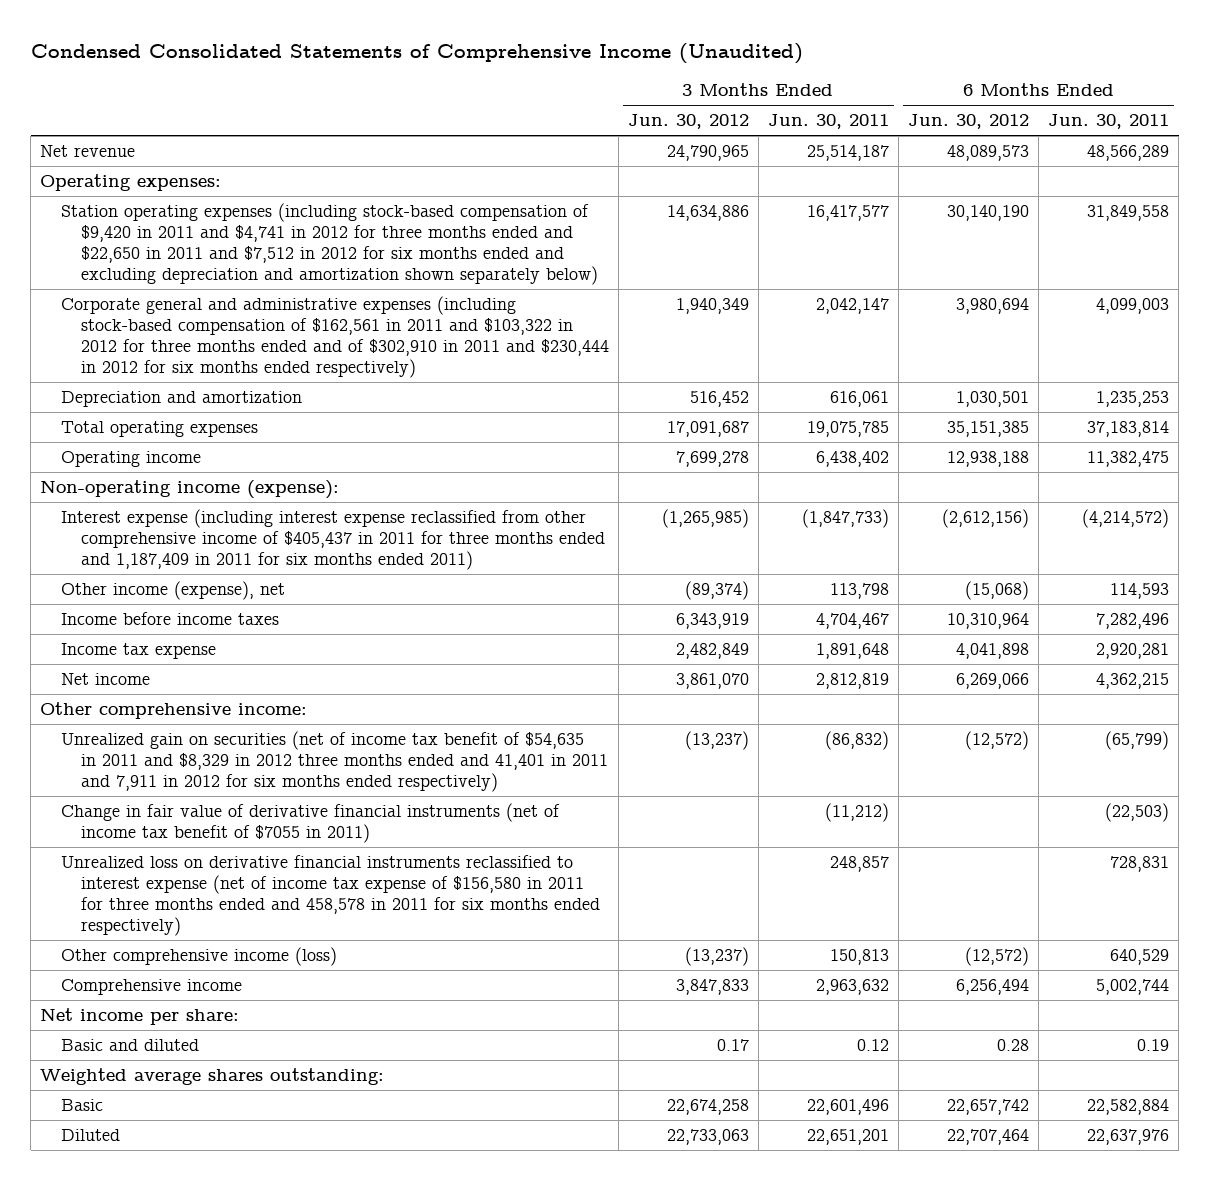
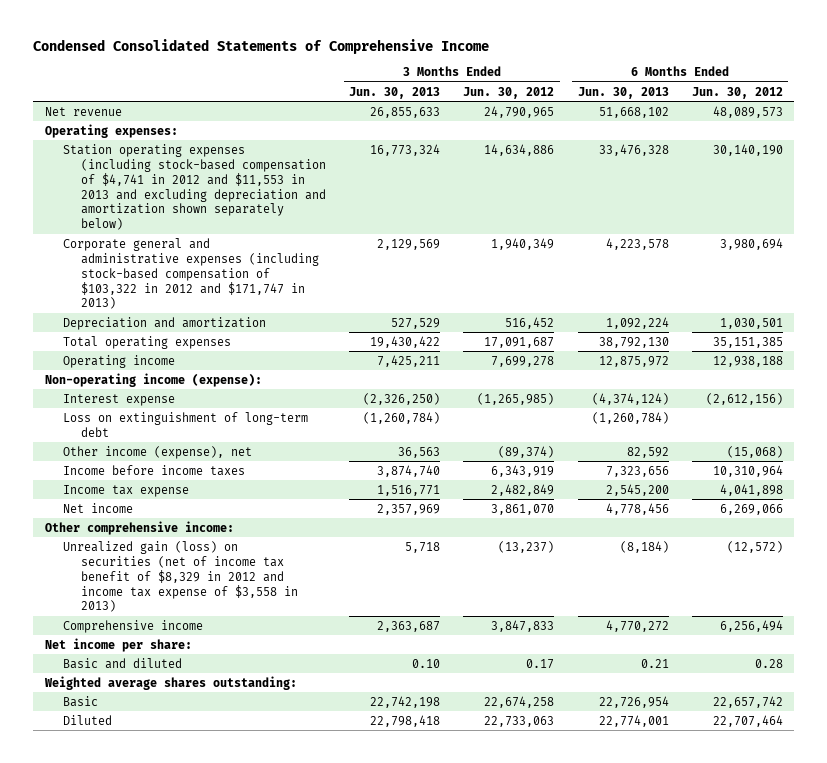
- Condensed Consolidated Statements of Comprehensive Income (Unaudited)
+ Condensed Consolidated Statements of Comprehensive Income
- | 3 Months Ended Jun. 30, 2012 | 3 Months Ended Jun. 30, 2011 | 6 Months Ended Jun. 30, 2012 | 6 Months Ended Jun. 30, 2011
+ | 3 Months Ended Jun. 30, 2013 | 3 Months Ended Jun. 30, 2012 | 6 Months Ended Jun. 30, 2013 | 6 Months Ended Jun. 30, 2012
- Station operating expenses (including stock-based compensation of $9,420 in 2011 and $4,741 in 2012 for three months ended and $22,650 in 2011 and $7,512 in 2012 for six months ended and excluding depreciation and amortization shown separately below) | 14,634,886 | 16,417,577 | 30,140,190 | 31,849,558
- Corporate general and administrative expenses (including stock-based compensation of $162,561 in 2011 and $103,322 in 2012 for three months ended and of $302,910 in 2011 and $230,444 in 2012 for six months ended respectively) | 1,940,349 | 2,042,147 | 3,980,694 | 4,099,003
+ Station operating expenses (including stock-based compensation of $4,741 in 2012 and $11,553 in 2013 and excluding depreciation and amortization shown separately below) | 16,773,324 | 14,634,886 | 33,476,328 | 30,140,190
+ Corporate general and administrative expenses (including stock-based compensation of $103,322 in 2012 and $171,747 in 2013) | 2,129,569 | 1,940,349 | 4,223,578 | 3,980,694
- Interest expense (including interest expense reclassified from other comprehensive income of $405,437 in 2011 for three months ended and 1,187,409 in 2011 for six months ended 2011) | (1,265,985) | (1,847,733) | (2,612,156) | (4,214,572)
+ Interest expense | (2,326,250) | (1,265,985) | (4,374,124) | (2,612,156)
+ Loss on extinguishment of long-term debt | (1,260,784) | | (1,260,784) |
- Unrealized gain on securities (net of income tax benefit of $54,635 in 2011 and $8,329 in 2012 three months ended and 41,401 in 2011 and 7,911 in 2012 for six months ended respectively) | (13,237) | (86,832) | (12,572) | (65,799)
- Change in fair value of derivative financial instruments (net of income tax benefit of $7055 in 2011) | | (11,212) | | (22,503)
- Unrealized loss on derivative financial instruments reclassified to interest expense (net of income tax expense of $156,580 in 2011 for three months ended and 458,578 in 2011 for six months ended respectively) | | 248,857 | | 728,831
- Other comprehensive income (loss) | (13,237) | 150,813 | (12,572) | 640,529
+ Unrealized gain (loss) on securities (net of income tax benefit of $8,329 in 2012 and income tax expense of $3,558 in 2013) | 5,718 | (13,237) | (8,184) | (12,572)

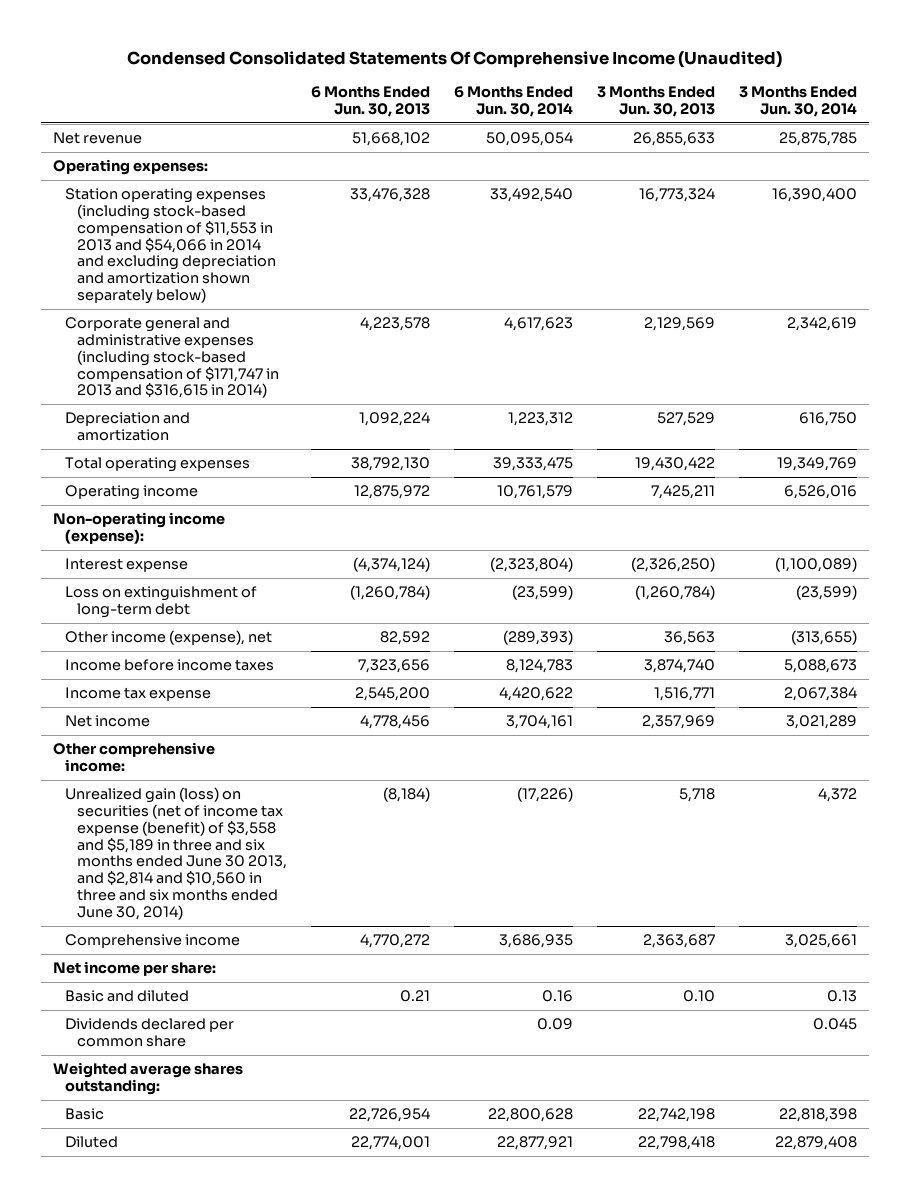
- Condensed Consolidated Statements of Comprehensive Income
+ Condensed Consolidated Statements Of Comprehensive Income (Unaudited)
- | 3 Months Ended Jun. 30, 2013 | 3 Months Ended Jun. 30, 2012 | 6 Months Ended Jun. 30, 2013 | 6 Months Ended Jun. 30, 2012
+ | 6 Months Ended Jun. 30, 2013 | 6 Months Ended Jun. 30, 2014 | 3 Months Ended Jun. 30, 2013 | 3 Months Ended Jun. 30, 2014
- Station operating expenses (including stock-based compensation of $4,741 in 2012 and $11,553 in 2013 and excluding depreciation and amortization shown separately below) | 16,773,324 | 14,634,886 | 33,476,328 | 30,140,190
- Corporate general and administrative expenses (including stock-based compensation of $103,322 in 2012 and $171,747 in 2013) | 2,129,569 | 1,940,349 | 4,223,578 | 3,980,694
+ Station operating expenses (including stock-based compensation of $11,553 in 2013 and $54,066 in 2014 and excluding depreciation and amortization shown separately below) | 33,476,328 | 33,492,540 | 16,773,324 | 16,390,400
+ Corporate general and administrative expenses (including stock-based compensation of $171,747 in 2013 and $316,615 in 2014) | 4,223,578 | 4,617,623 | 2,129,569 | 2,342,619
- Unrealized gain (loss) on securities (net of income tax benefit of $8,329 in 2012 and income tax expense of $3,558 in 2013) | 5,718 | (13,237) | (8,184) | (12,572)
+ Unrealized gain (loss) on securities (net of income tax expense (benefit) of $3,558 and $5,189 in three and six months ended June 30 2013, and $2,814 and $10,560 in three and six months ended June 30, 2014) | (8,184) | (17,226) | 5,718 | 4,372
+ Dividends declared per common share | | 0.09 | | 0.045

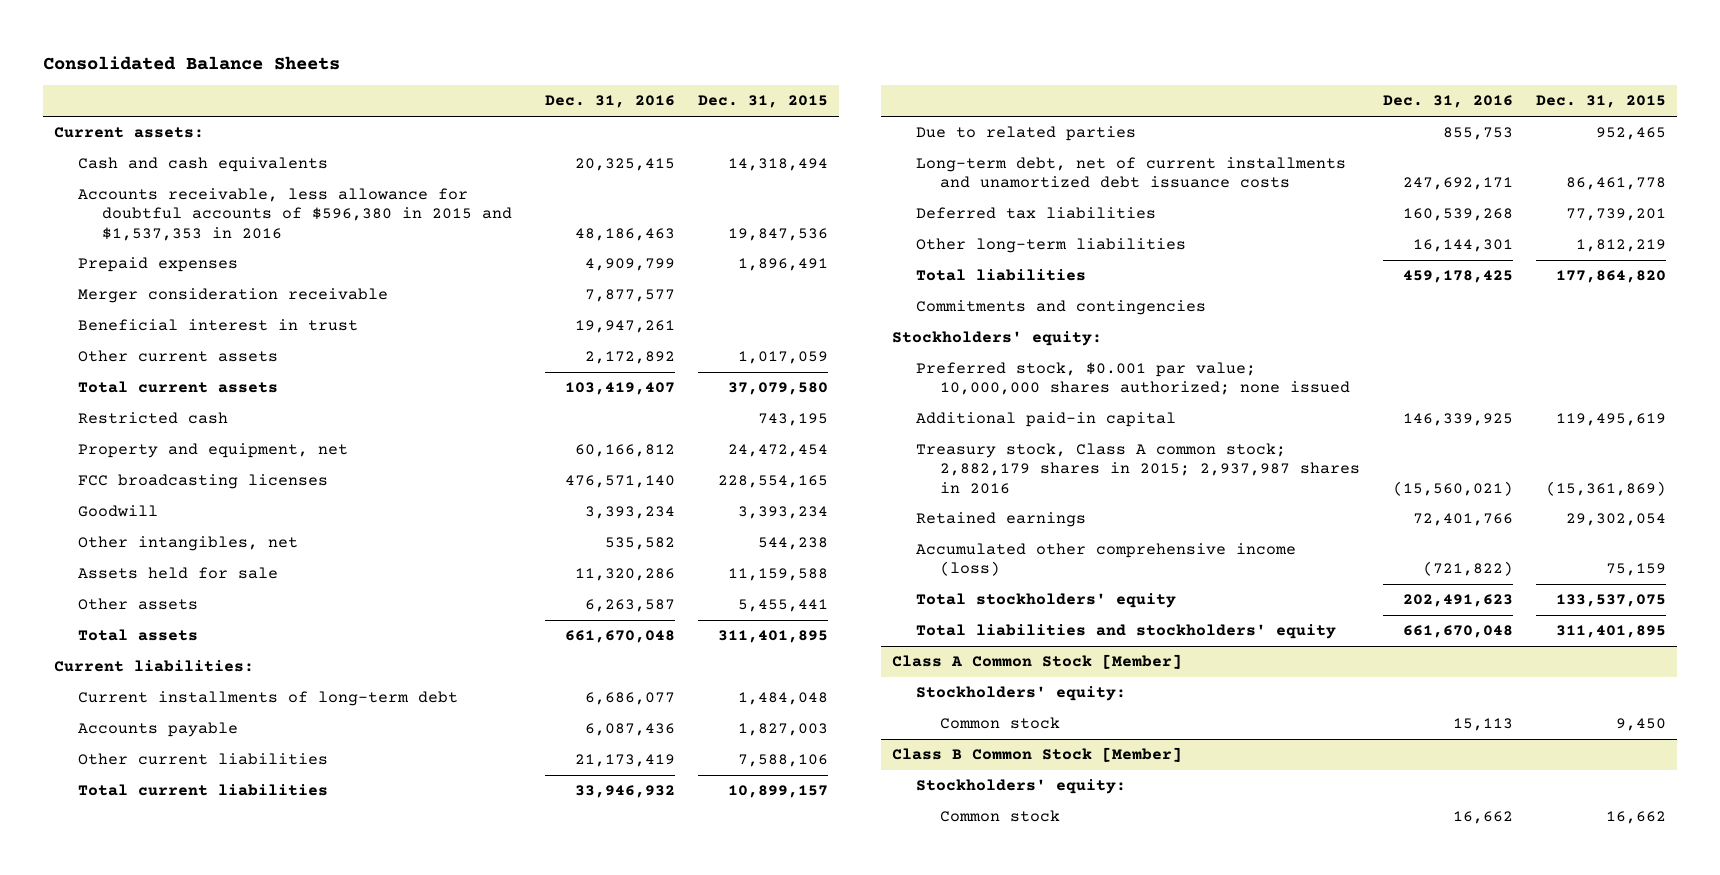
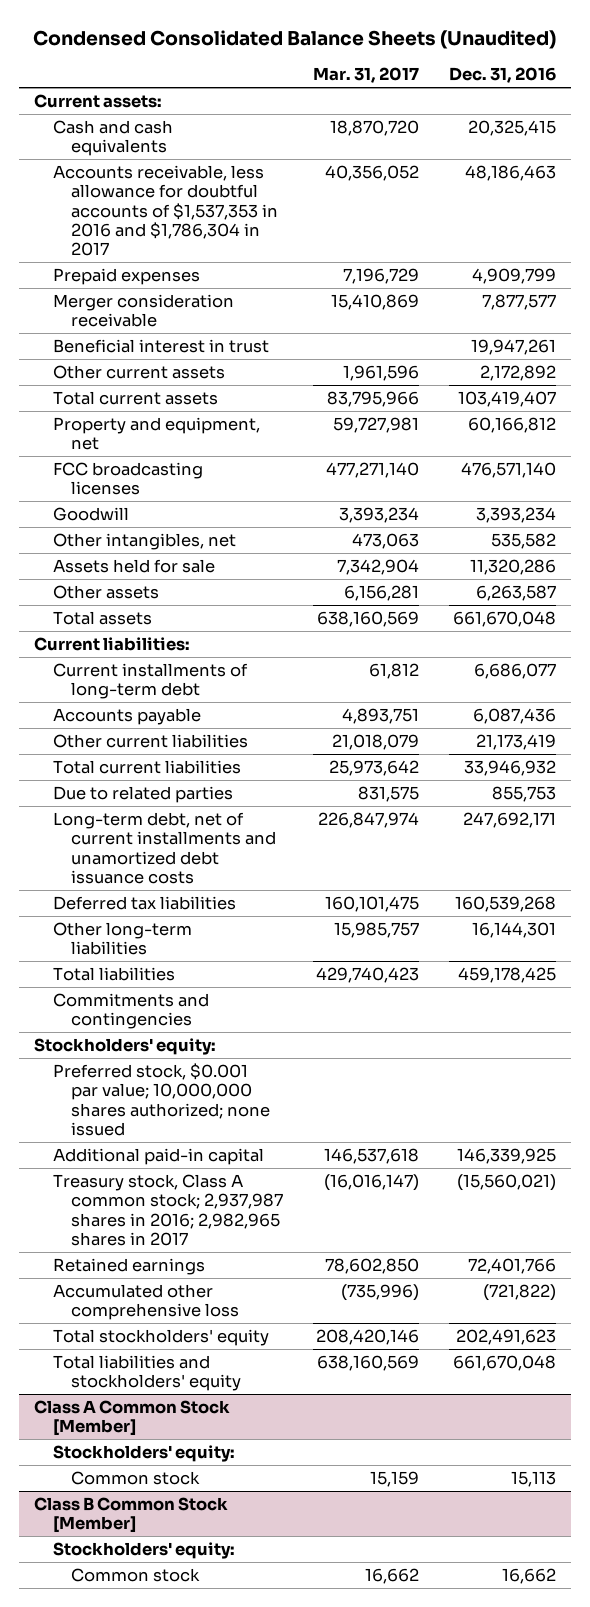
- Consolidated Balance Sheets
+ Condensed Consolidated Balance Sheets (Unaudited)
- | Dec. 31, 2016 | Dec. 31, 2015
+ | Mar. 31, 2017 | Dec. 31, 2016
- Accounts receivable, less allowance for doubtful accounts of $596,380 in 2015 and $1,537,353 in 2016 | 48,186,463 | 19,847,536
+ Accounts receivable, less allowance for doubtful accounts of $1,537,353 in 2016 and $1,786,304 in 2017 | 40,356,052 | 48,186,463
- Restricted cash | | 743,195
- Treasury stock, Class A common stock; 2,882,179 shares in 2015; 2,937,987 shares in 2016 | (15,560,021) | (15,361,869)
+ Treasury stock, Class A common stock; 2,937,987 shares in 2016; 2,982,965 shares in 2017 | (16,016,147) | (15,560,021)
- Accumulated other comprehensive income (loss) | (721,822) | 75,159
+ Accumulated other comprehensive loss | (735,996) | (721,822)

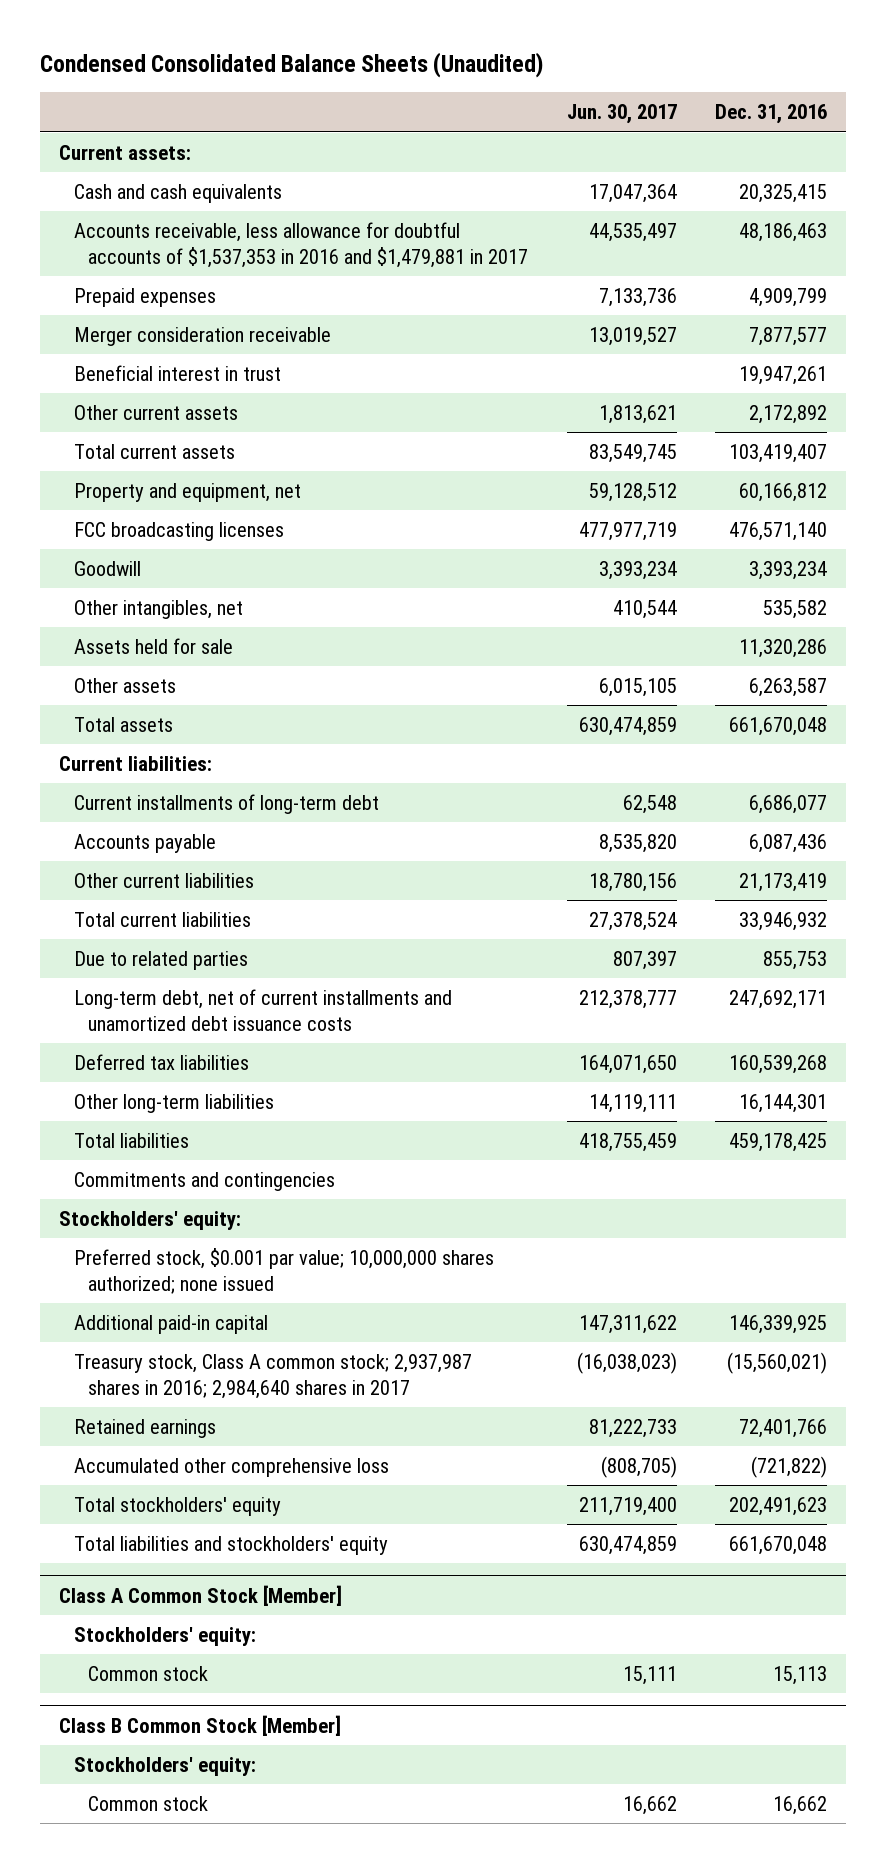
- | Mar. 31, 2017 | Dec. 31, 2016
+ | Jun. 30, 2017 | Dec. 31, 2016
- Accounts receivable, less allowance for doubtful accounts of $1,537,353 in 2016 and $1,786,304 in 2017 | 40,356,052 | 48,186,463
+ Accounts receivable, less allowance for doubtful accounts of $1,537,353 in 2016 and $1,479,881 in 2017 | 44,535,497 | 48,186,463
- Treasury stock, Class A common stock; 2,937,987 shares in 2016; 2,982,965 shares in 2017 | (16,016,147) | (15,560,021)
+ Treasury stock, Class A common stock; 2,937,987 shares in 2016; 2,984,640 shares in 2017 | (16,038,023) | (15,560,021)

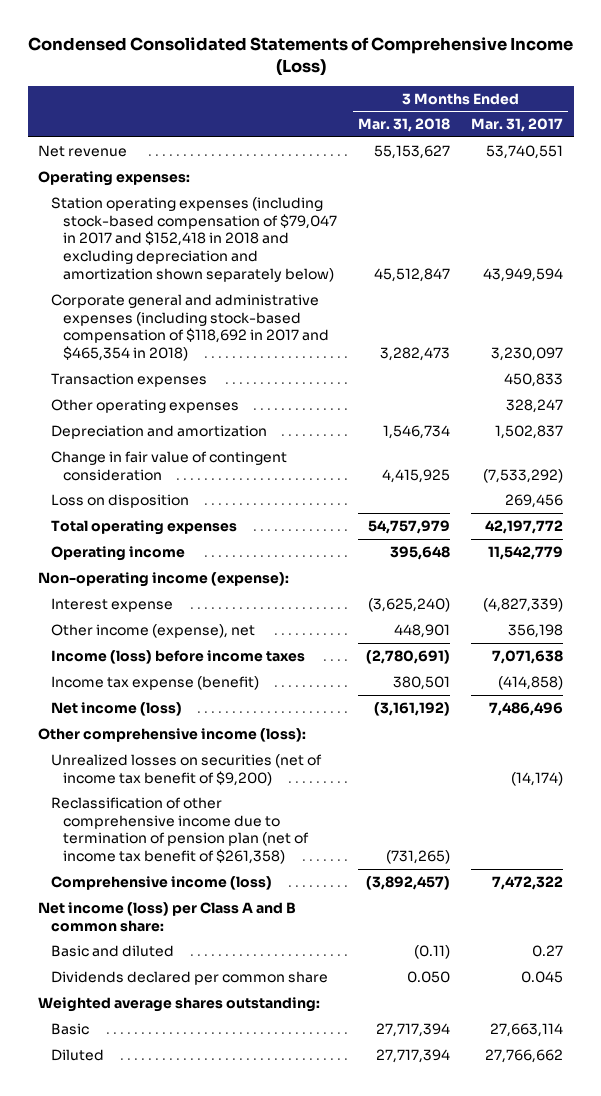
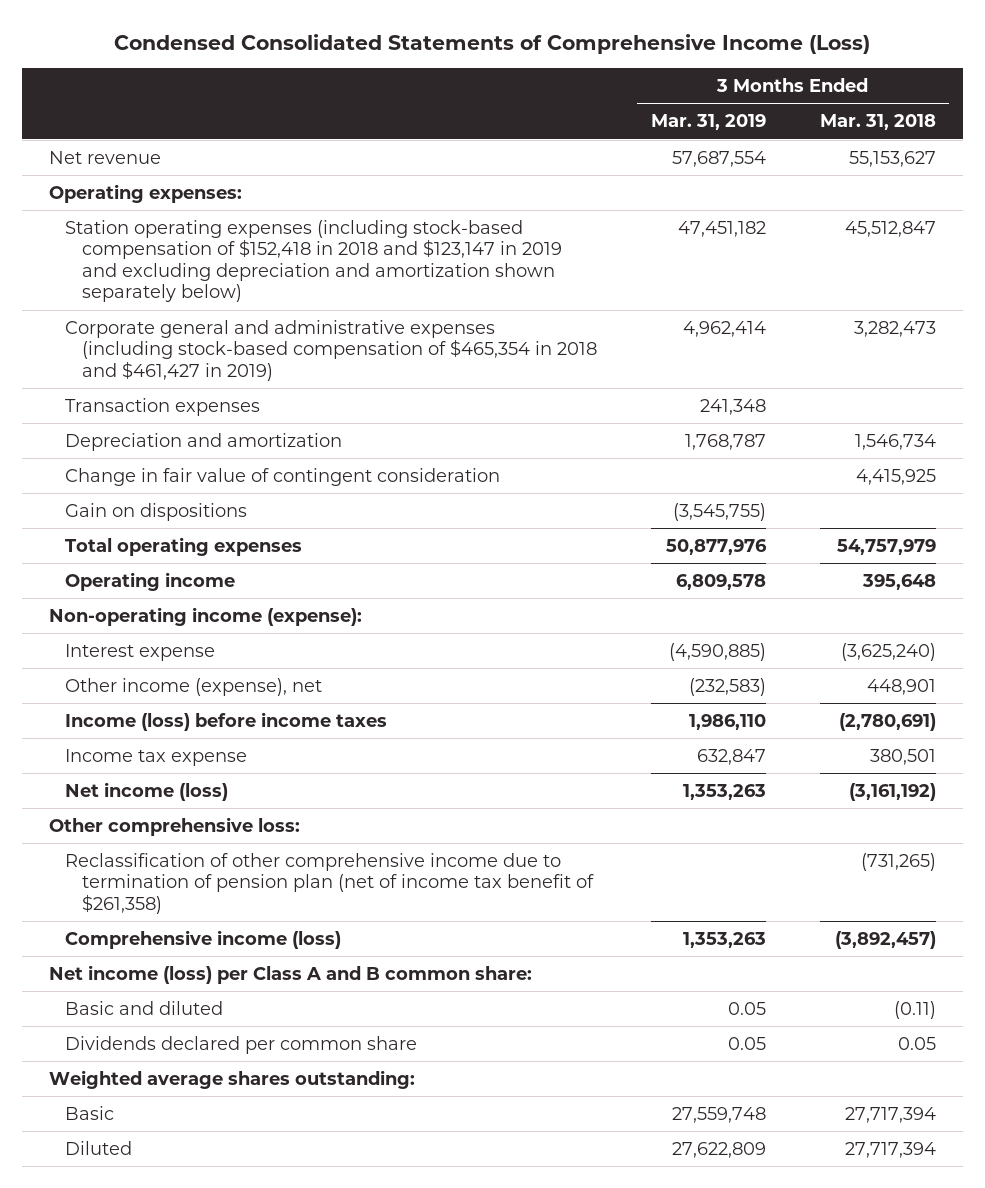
- | 3 Months Ended Mar. 31, 2018 | 3 Months Ended Mar. 31, 2017
+ | 3 Months Ended Mar. 31, 2019 | 3 Months Ended Mar. 31, 2018
- Station operating expenses (including stock-based compensation of $79,047 in 2017 and $152,418 in 2018 and excluding depreciation and amortization shown separately below) | 45,512,847 | 43,949,594
- Corporate general and administrative expenses (including stock-based compensation of $118,692 in 2017 and $465,354 in 2018) | 3,282,473 | 3,230,097
+ Station operating expenses (including stock-based compensation of $152,418 in 2018 and $123,147 in 2019 and excluding depreciation and amortization shown separately below) | 47,451,182 | 45,512,847
+ Corporate general and administrative expenses (including stock-based compensation of $465,354 in 2018 and $461,427 in 2019) | 4,962,414 | 3,282,473
- Other operating expenses | | 328,247
- Loss on disposition | | 269,456
+ Gain on dispositions | (3,545,755) |
- Income tax expense (benefit) | 380,501 | (414,858)
+ Income tax expense | 632,847 | 380,501
- Other comprehensive income (loss):
- Unrealized losses on securities (net of income tax benefit of $9,200) | | (14,174)
+ Other comprehensive loss:
- Dividends declared per common share | 0.050 | 0.045
+ Dividends declared per common share | 0.05 | 0.05

